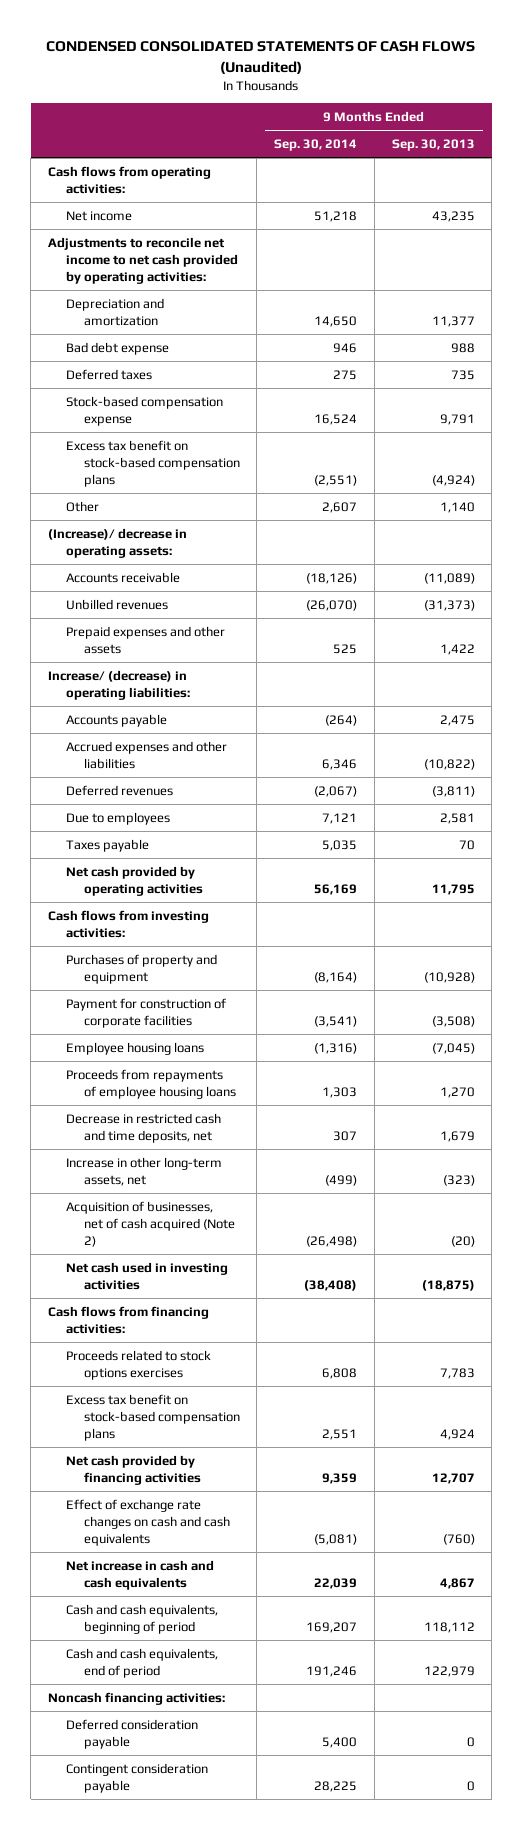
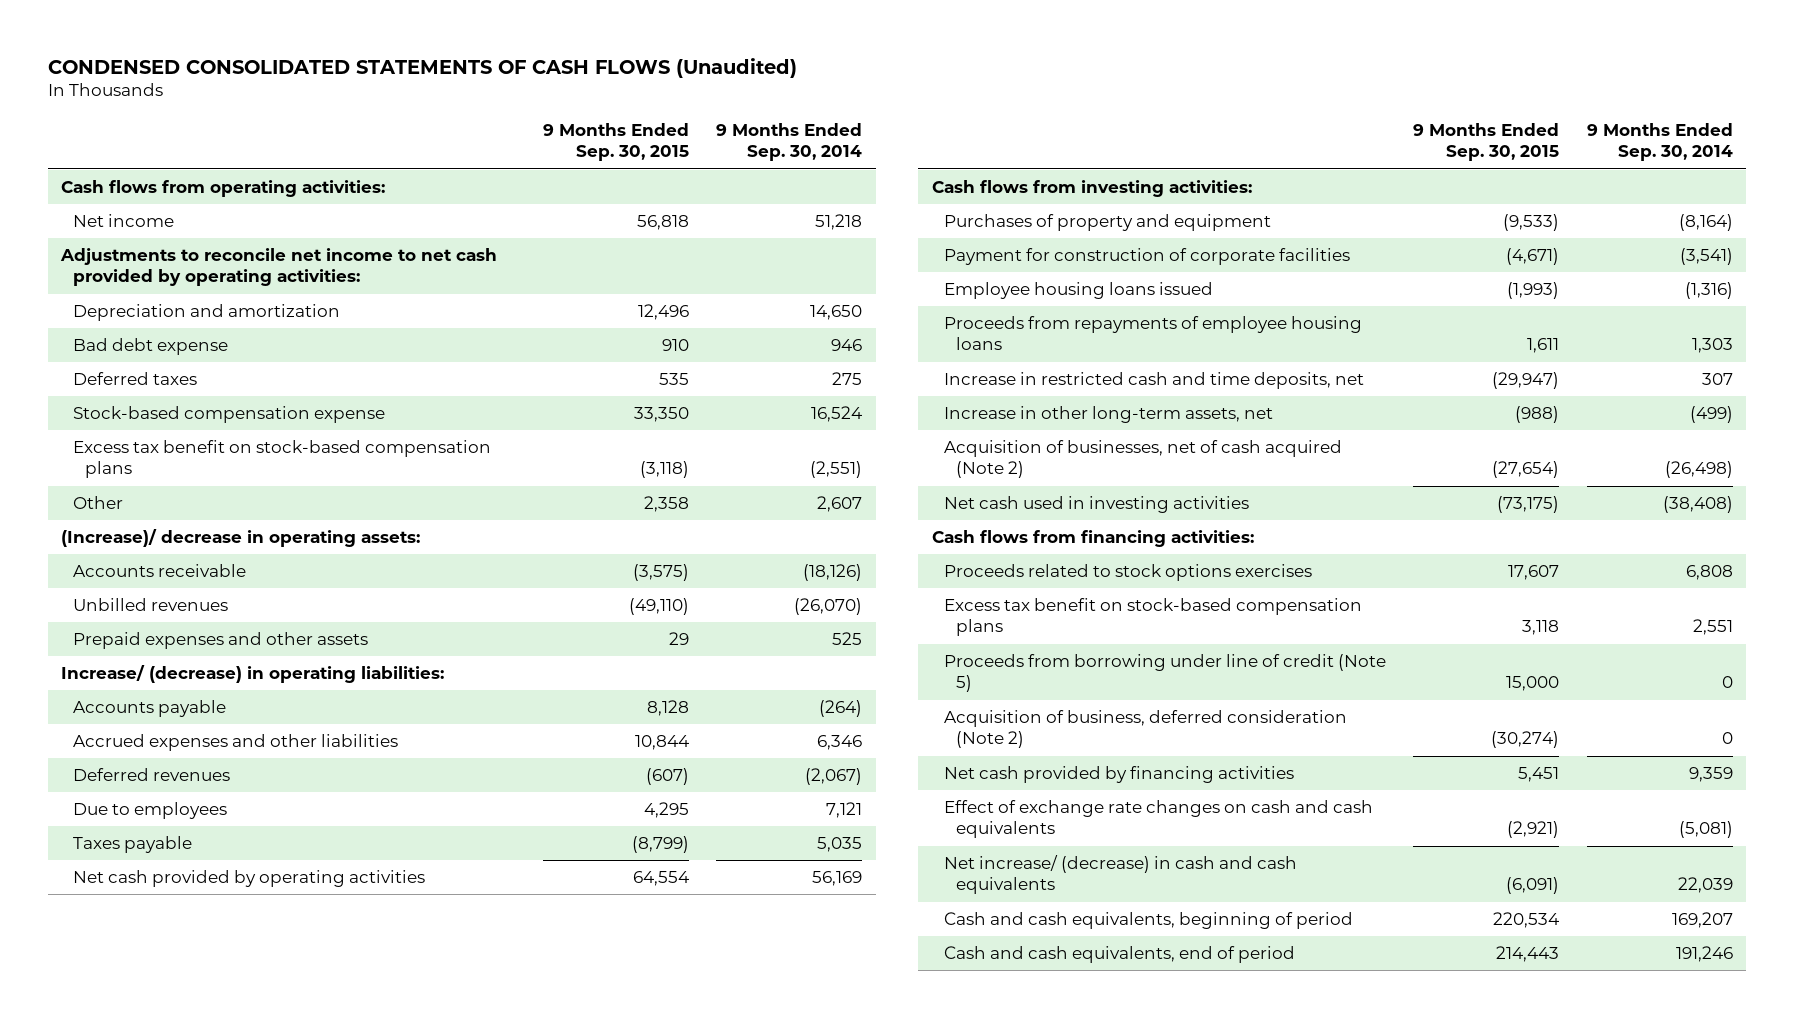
- | 9 Months Ended Sep. 30, 2014 | 9 Months Ended Sep. 30, 2013
+ | 9 Months Ended Sep. 30, 2015 | 9 Months Ended Sep. 30, 2014
- Employee housing loans | (1,316) | (7,045)
+ Employee housing loans issued | (1,993) | (1,316)
- Decrease in restricted cash and time deposits, net | 307 | 1,679
+ Increase in restricted cash and time deposits, net | (29,947) | 307
+ Proceeds from borrowing under line of credit (Note 5) | 15,000 | 0
+ Acquisition of business, deferred consideration (Note 2) | (30,274) | 0
- Net increase in cash and cash equivalents | 22,039 | 4,867
+ Net increase/ (decrease) in cash and cash equivalents | (6,091) | 22,039
- Noncash financing activities:
- Deferred consideration payable | 5,400 | 0
- Contingent consideration payable | 28,225 | 0

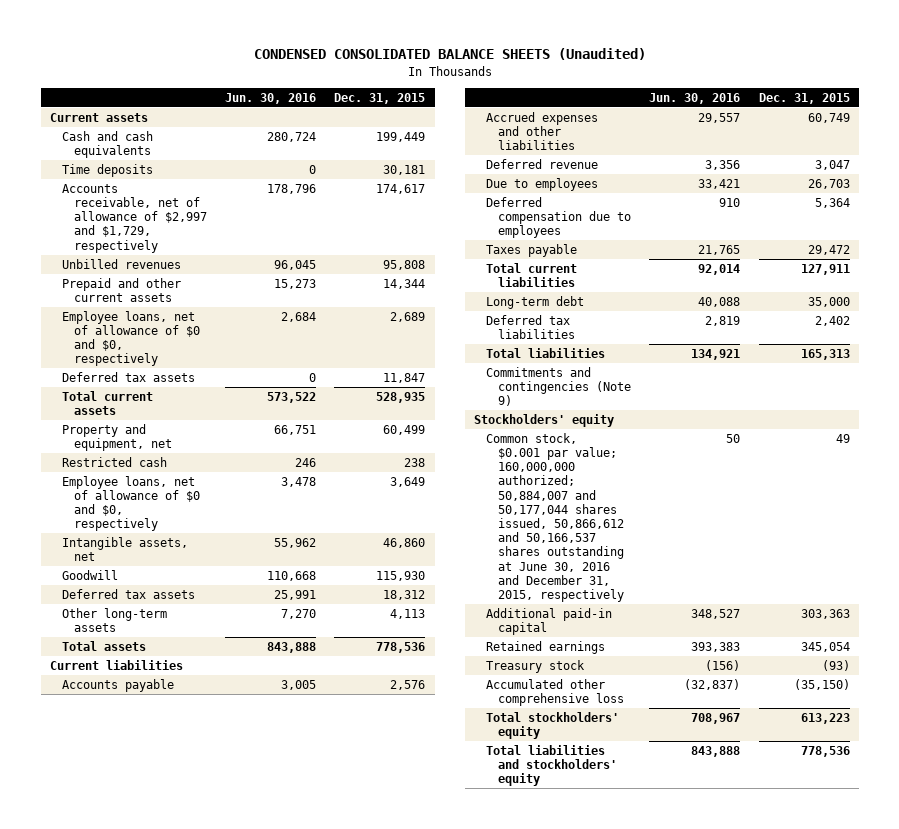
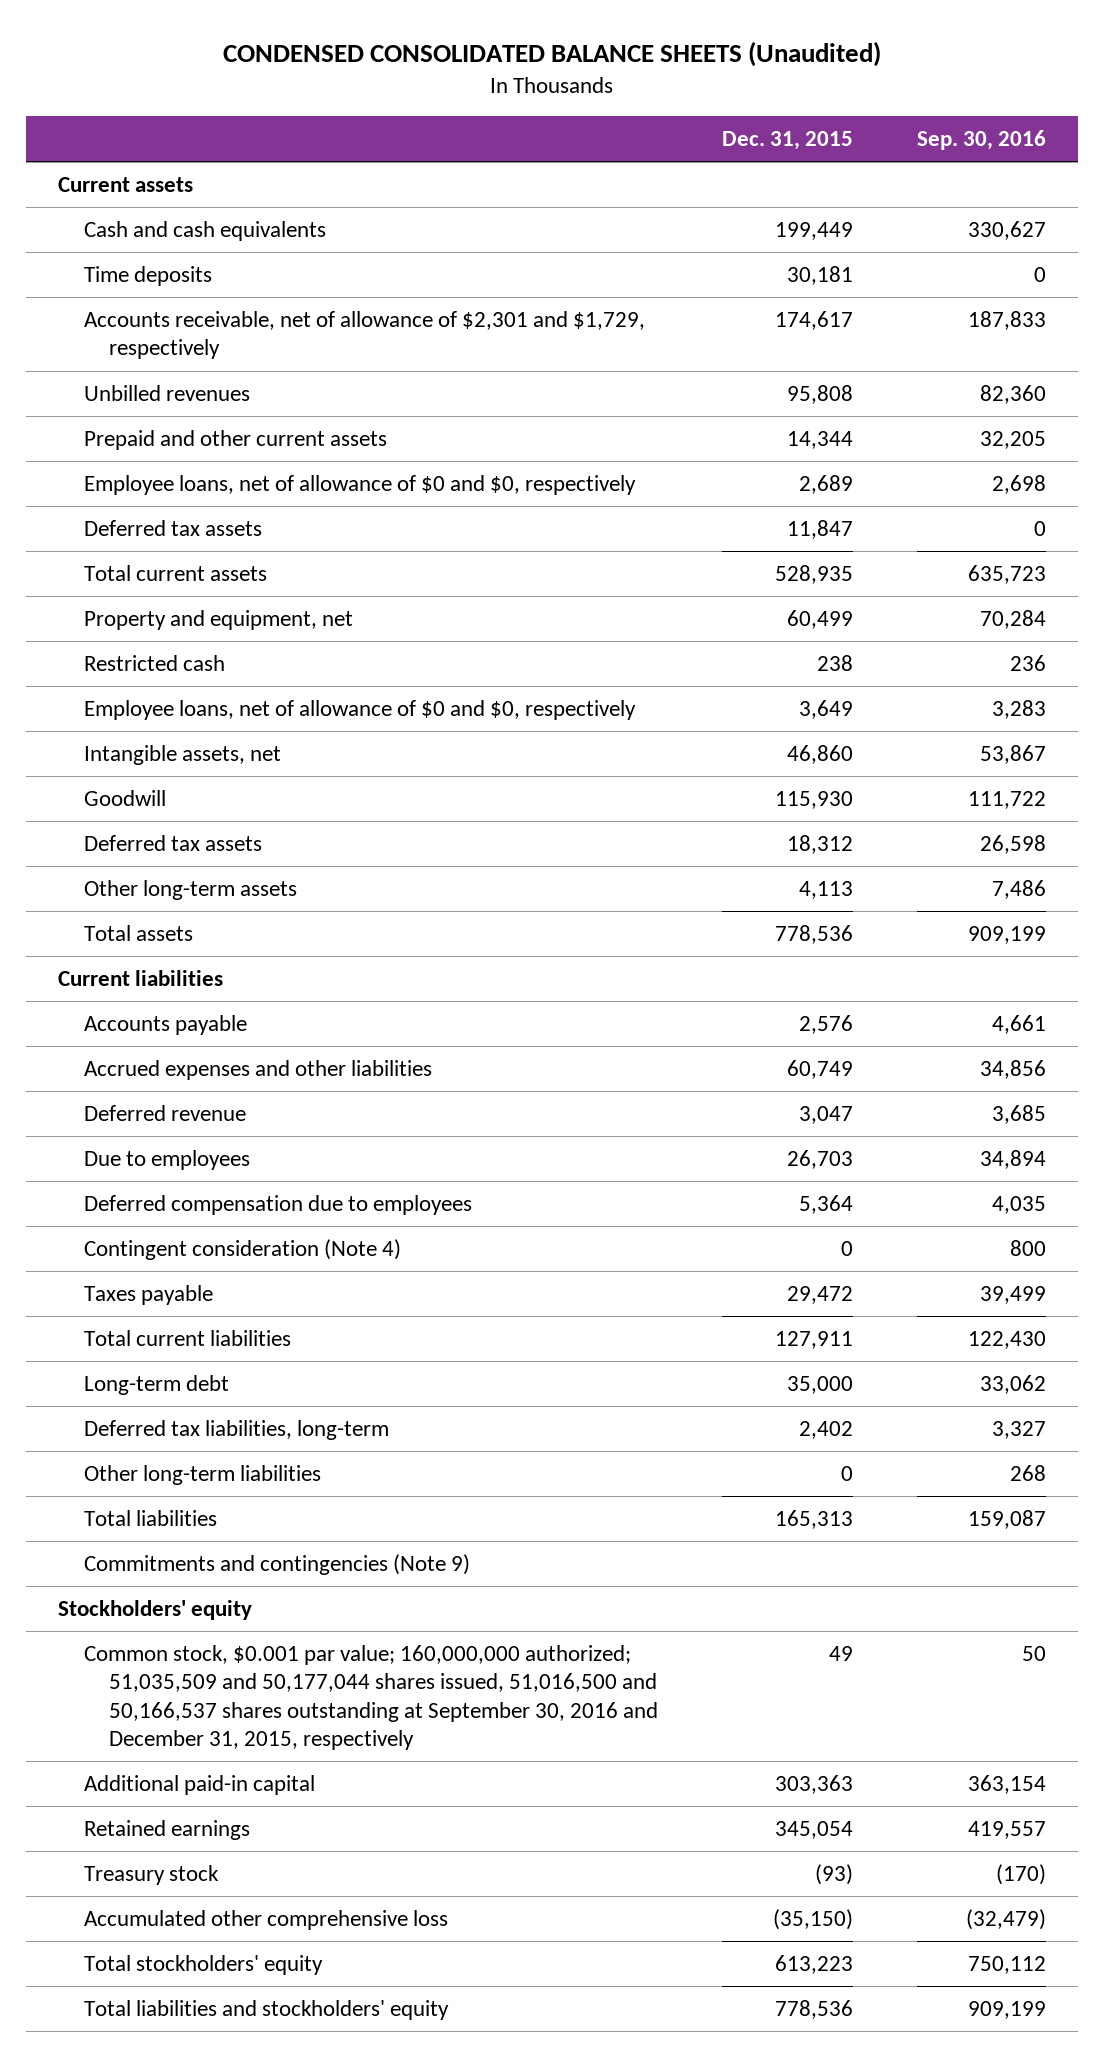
- | Jun. 30, 2016 | Dec. 31, 2015
+ | Dec. 31, 2015 | Sep. 30, 2016
- Accounts receivable, net of allowance of $2,997 and $1,729, respectively | 178,796 | 174,617
+ Accounts receivable, net of allowance of $2,301 and $1,729, respectively | 174,617 | 187,833
+ Contingent consideration (Note 4) | 0 | 800
- Deferred tax liabilities | 2,819 | 2,402
+ Deferred tax liabilities, long-term | 2,402 | 3,327
+ Other long-term liabilities | 0 | 268
- Common stock, $0.001 par value; 160,000,000 authorized; 50,884,007 and 50,177,044 shares issued, 50,866,612 and 50,166,537 shares outstanding at June 30, 2016 and December 31, 2015, respectively | 50 | 49
+ Common stock, $0.001 par value; 160,000,000 authorized; 51,035,509 and 50,177,044 shares issued, 51,016,500 and 50,166,537 shares outstanding at September 30, 2016 and December 31, 2015, respectively | 49 | 50

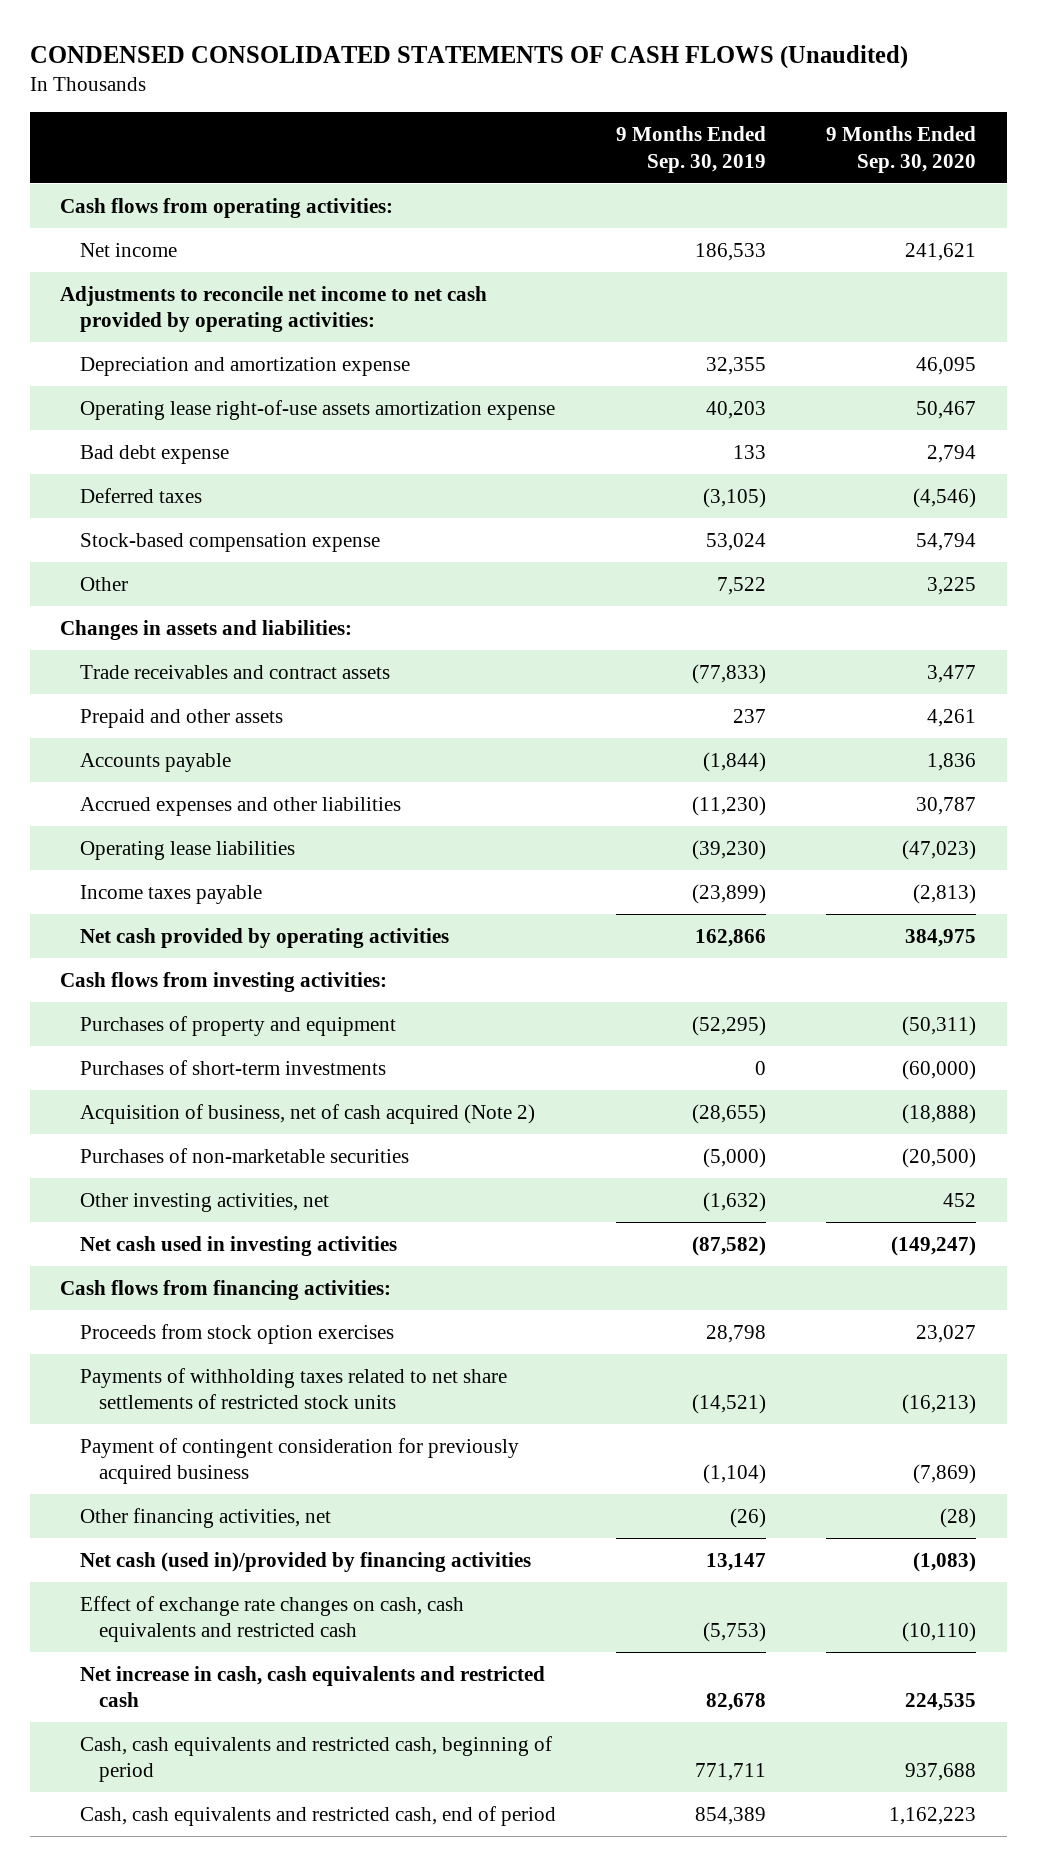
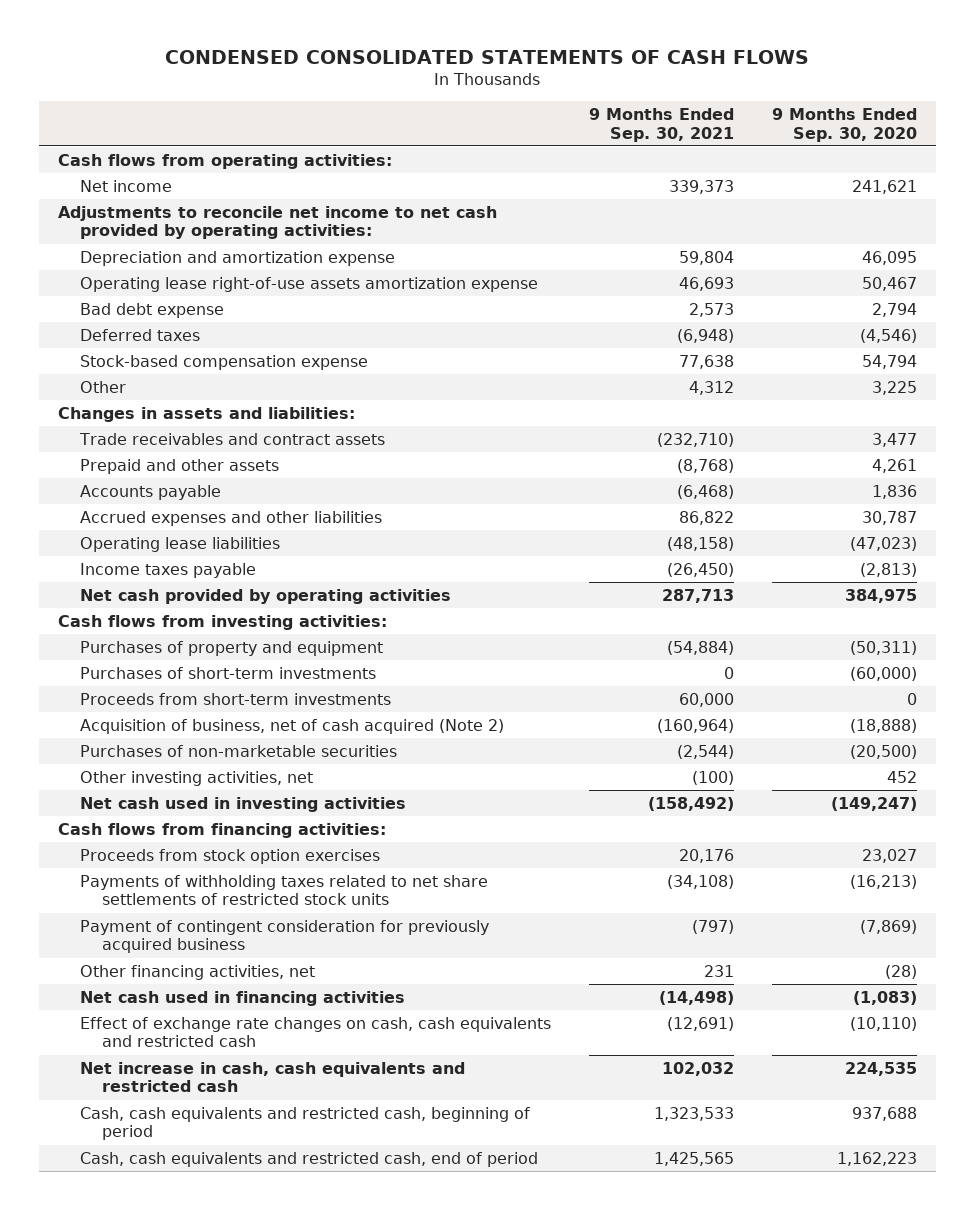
- CONDENSED CONSOLIDATED STATEMENTS OF CASH FLOWS (Unaudited)
+ CONDENSED CONSOLIDATED STATEMENTS OF CASH FLOWS
- | 9 Months Ended Sep. 30, 2019 | 9 Months Ended Sep. 30, 2020
+ | 9 Months Ended Sep. 30, 2021 | 9 Months Ended Sep. 30, 2020
+ Proceeds from short-term investments | 60,000 | 0
- Net cash (used in)/provided by financing activities | 13,147 | (1,083)
+ Net cash used in financing activities | (14,498) | (1,083)

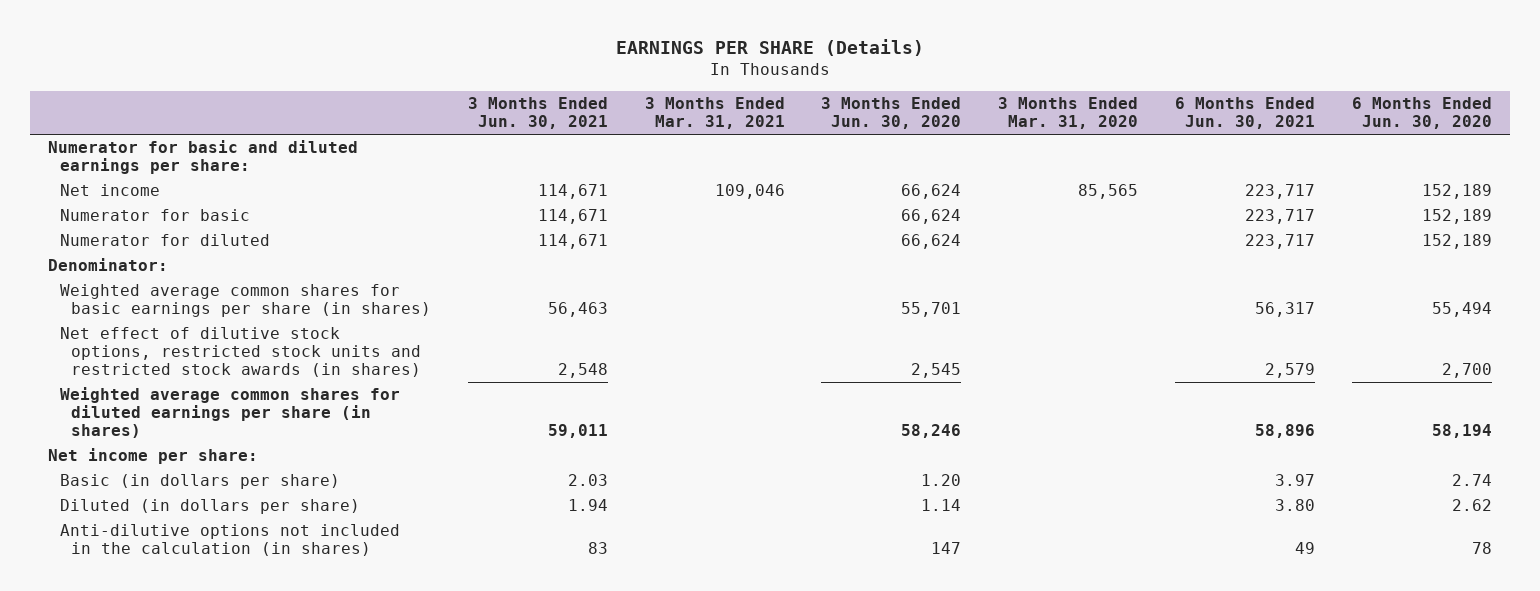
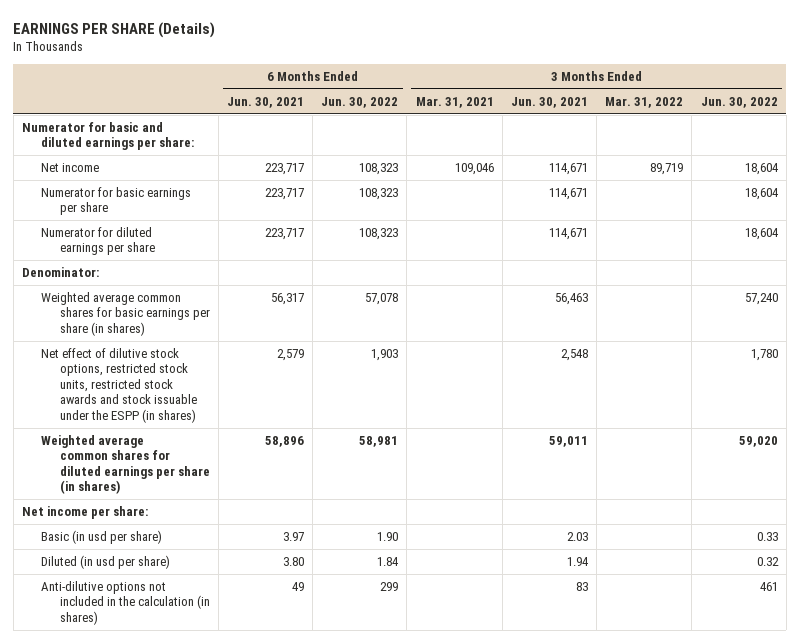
- | 3 Months Ended Jun. 30, 2021 | 3 Months Ended Mar. 31, 2021 | 3 Months Ended Jun. 30, 2020 | 3 Months Ended Mar. 31, 2020 | 6 Months Ended Jun. 30, 2021 | 6 Months Ended Jun. 30, 2020
+ | 6 Months Ended Jun. 30, 2021 | 6 Months Ended Jun. 30, 2022 | 3 Months Ended Mar. 31, 2021 | 3 Months Ended Jun. 30, 2021 | 3 Months Ended Mar. 31, 2022 | 3 Months Ended Jun. 30, 2022
- Numerator for basic | 114,671 | | 66,624 | | 223,717 | 152,189
- Numerator for diluted | 114,671 | | 66,624 | | 223,717 | 152,189
+ Numerator for basic earnings per share | 223,717 | 108,323 | | 114,671 | | 18,604
+ Numerator for diluted earnings per share | 223,717 | 108,323 | | 114,671 | | 18,604
- Net effect of dilutive stock options, restricted stock units and restricted stock awards (in shares) | 2,548 | | 2,545 | | 2,579 | 2,700
+ Net effect of dilutive stock options, restricted stock units, restricted stock awards and stock issuable under the ESPP (in shares) | 2,579 | 1,903 | | 2,548 | | 1,780
- Basic (in dollars per share) | 2.03 | | 1.20 | | 3.97 | 2.74
- Diluted (in dollars per share) | 1.94 | | 1.14 | | 3.80 | 2.62
+ Basic (in usd per share) | 3.97 | 1.90 | | 2.03 | | 0.33
+ Diluted (in usd per share) | 3.80 | 1.84 | | 1.94 | | 0.32

